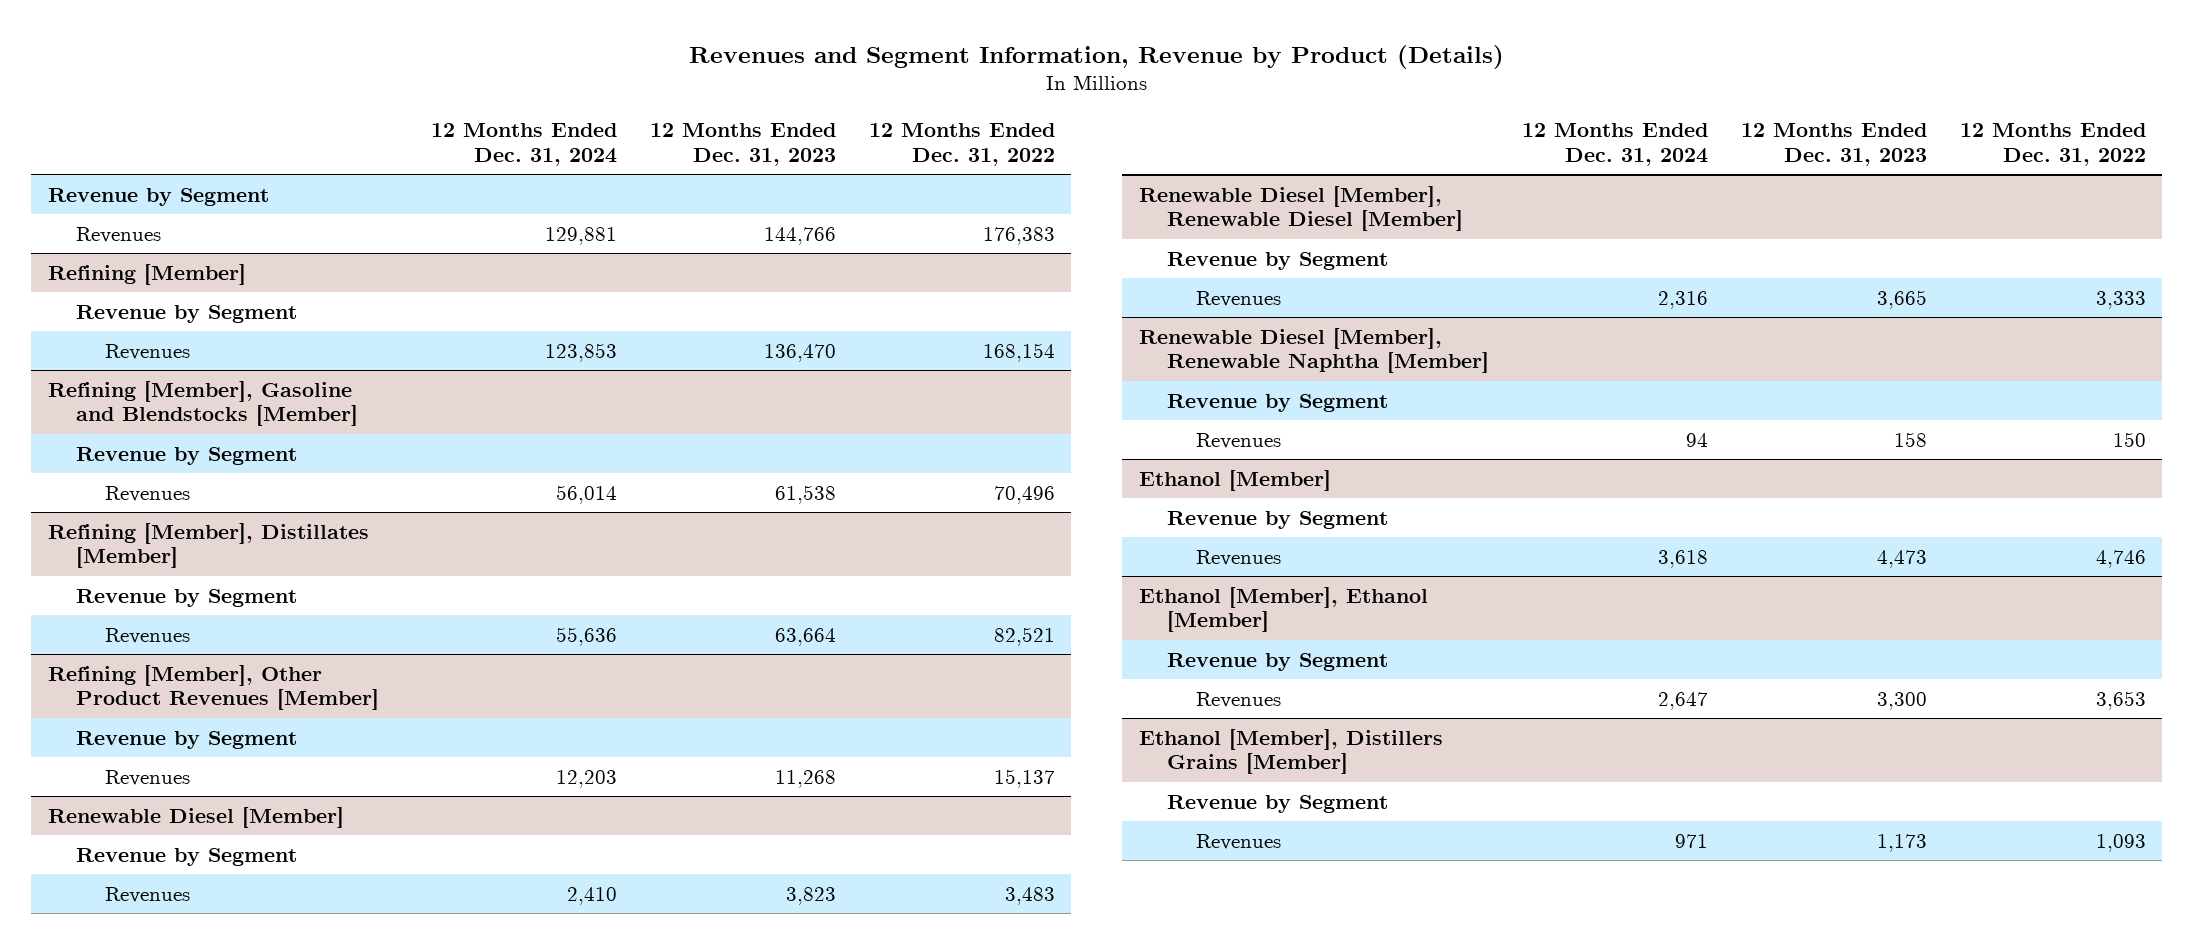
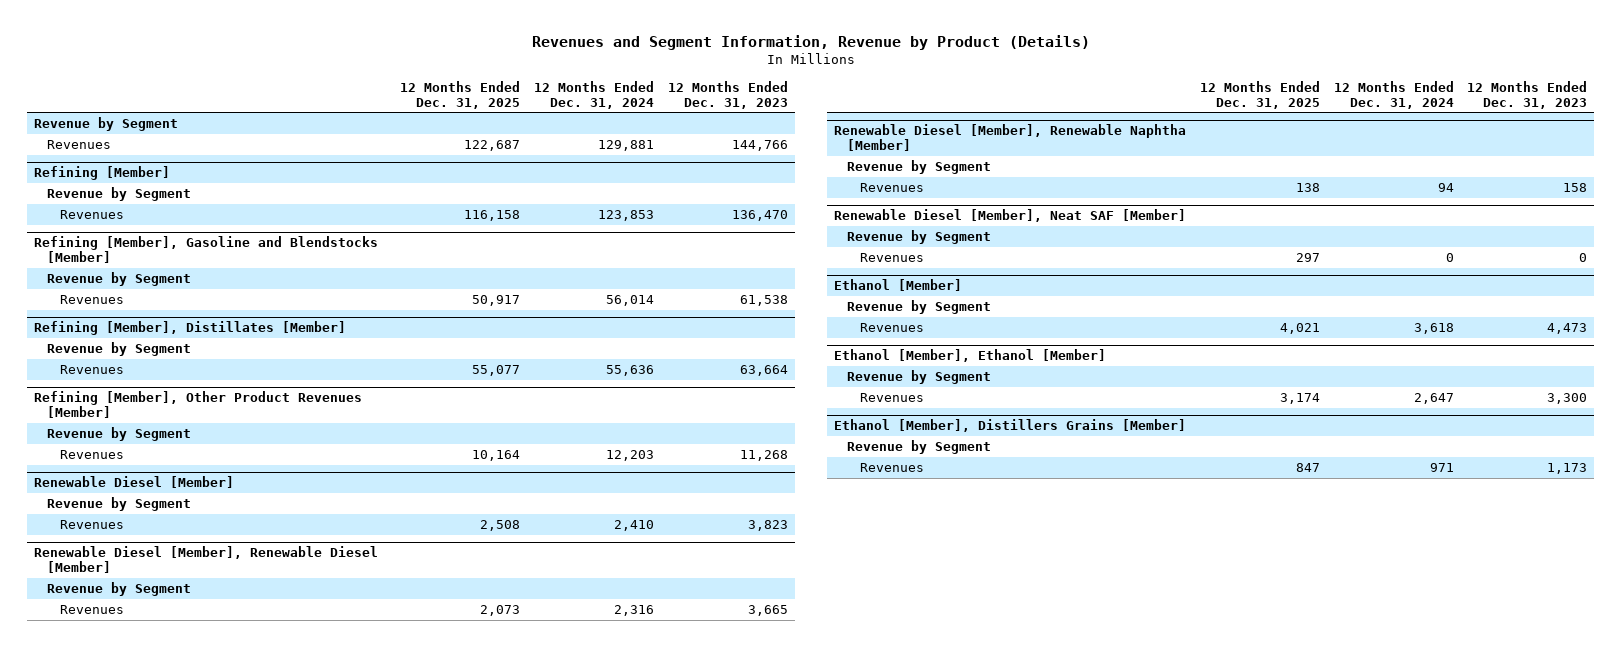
- | 12 Months Ended Dec. 31, 2024 | 12 Months Ended Dec. 31, 2023 | 12 Months Ended Dec. 31, 2022
+ | 12 Months Ended Dec. 31, 2025 | 12 Months Ended Dec. 31, 2024 | 12 Months Ended Dec. 31, 2023
+ Renewable Diesel [Member], Neat SAF [Member]
+ Revenue by Segment
+ Revenues | 297 | 0 | 0

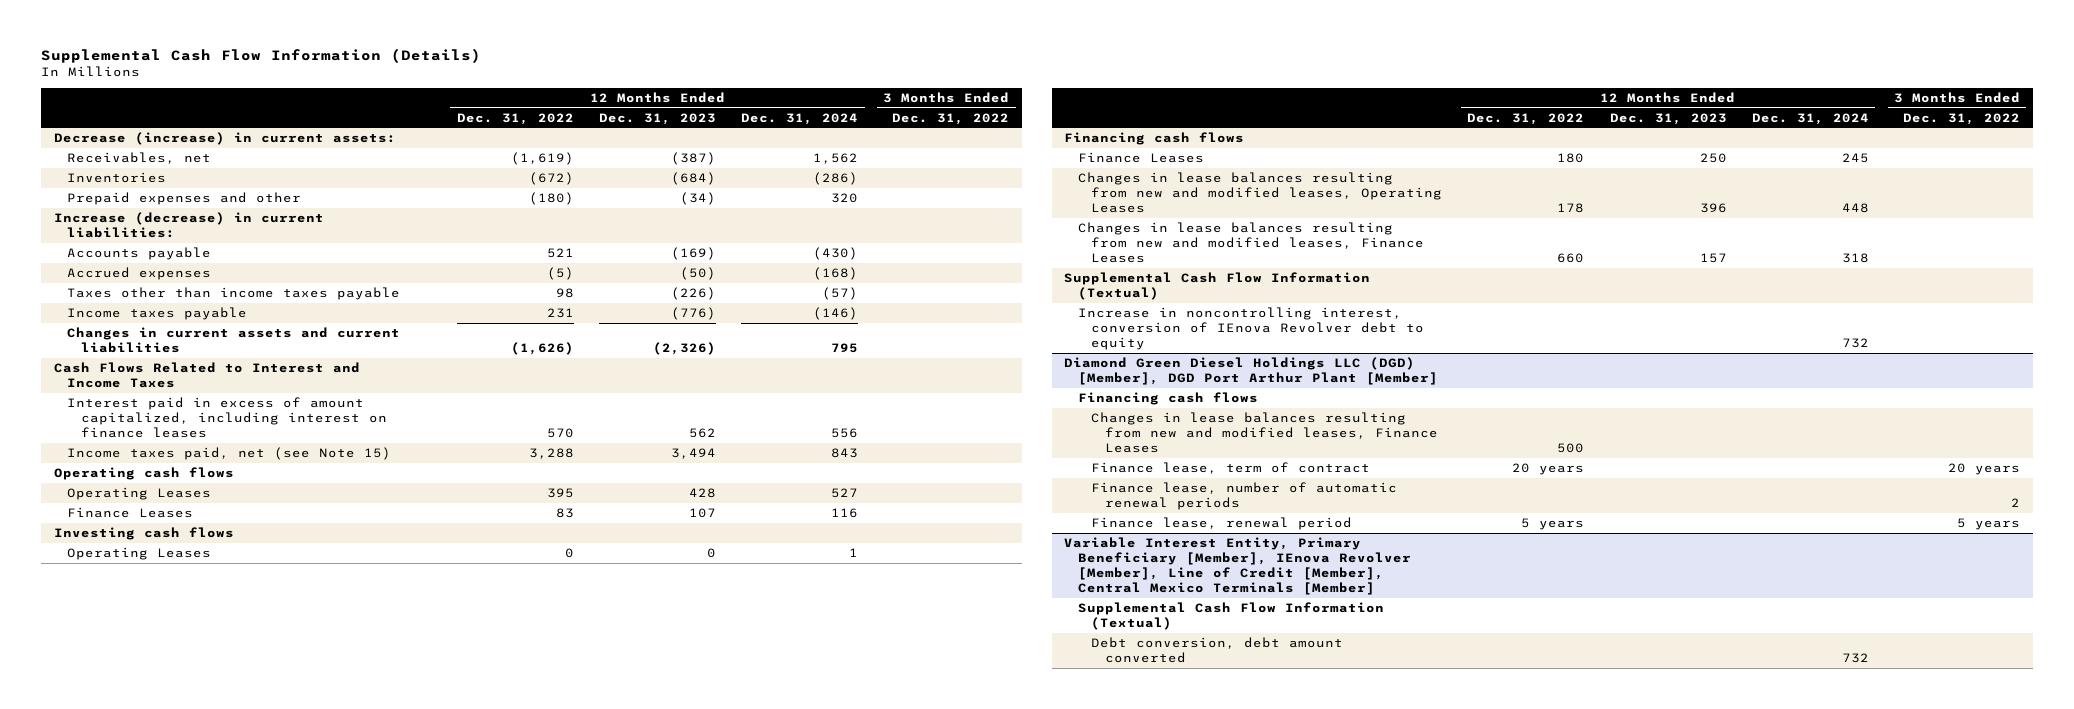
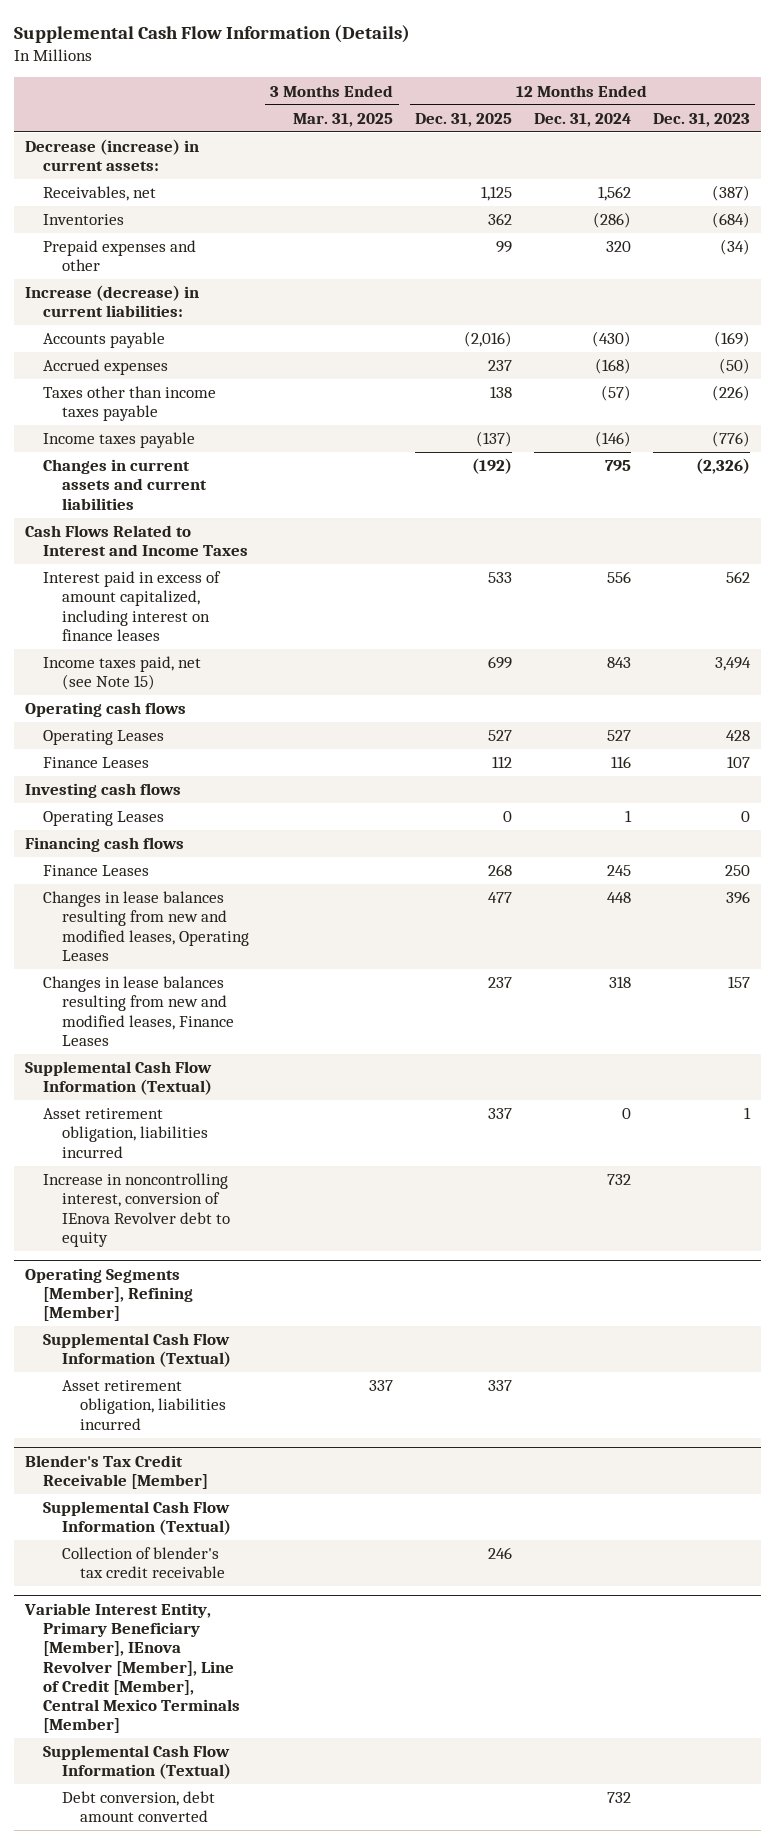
- | 12 Months Ended Dec. 31, 2022 | 12 Months Ended Dec. 31, 2023 | 12 Months Ended Dec. 31, 2024 | 3 Months Ended Dec. 31, 2022
+ | 3 Months Ended Mar. 31, 2025 | 12 Months Ended Dec. 31, 2025 | 12 Months Ended Dec. 31, 2024 | 12 Months Ended Dec. 31, 2023
+ Asset retirement obligation, liabilities incurred | | 337 | 0 | 1
- Diamond Green Diesel Holdings LLC (DGD) [Member], DGD Port Arthur Plant [Member]
- Financing cash flows
- Changes in lease balances resulting from new and modified leases, Finance Leases | 500 | | |
- Finance lease, term of contract | 20 years | | | 20 years
- Finance lease, number of automatic renewal periods | | | | 2
- Finance lease, renewal period | 5 years | | | 5 years
+ Operating Segments [Member], Refining [Member]
+ Supplemental Cash Flow Information (Textual)
+ Asset retirement obligation, liabilities incurred | 337 | 337 | |
+ Blender's Tax Credit Receivable [Member]
+ Supplemental Cash Flow Information (Textual)
+ Collection of blender's tax credit receivable | | 246 | |

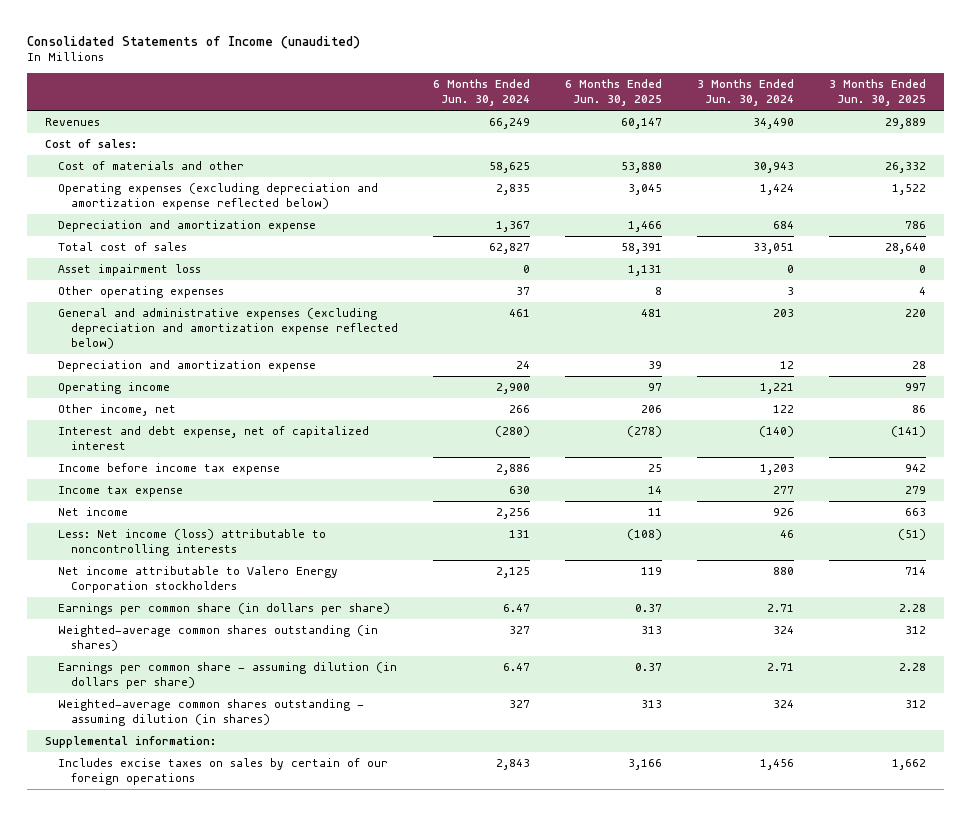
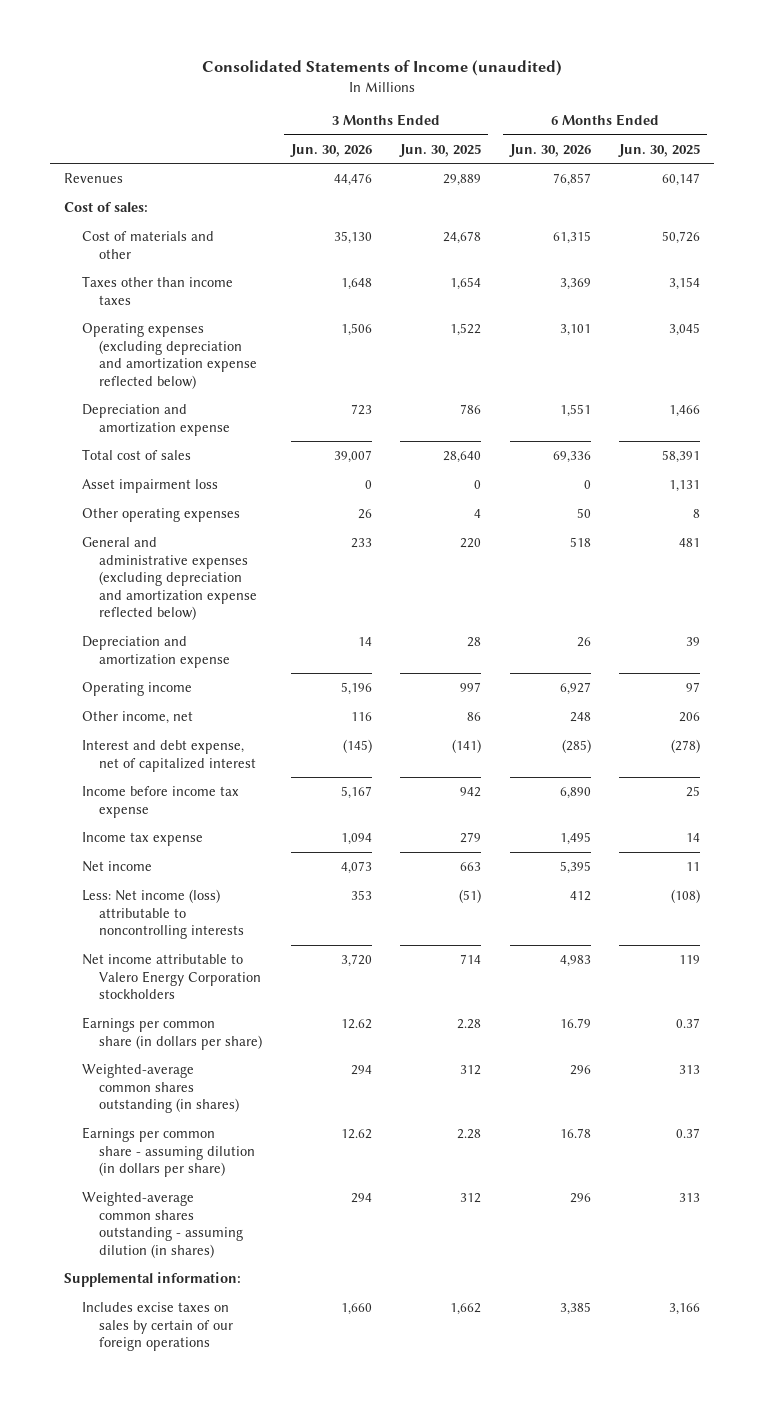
- | 6 Months Ended Jun. 30, 2024 | 6 Months Ended Jun. 30, 2025 | 3 Months Ended Jun. 30, 2024 | 3 Months Ended Jun. 30, 2025
+ | 3 Months Ended Jun. 30, 2026 | 3 Months Ended Jun. 30, 2025 | 6 Months Ended Jun. 30, 2026 | 6 Months Ended Jun. 30, 2025
- Cost of materials and other | 58,625 | 53,880 | 30,943 | 26,332
+ Cost of materials and other | 35,130 | 24,678 | 61,315 | 50,726
+ Taxes other than income taxes | 1,648 | 1,654 | 3,369 | 3,154

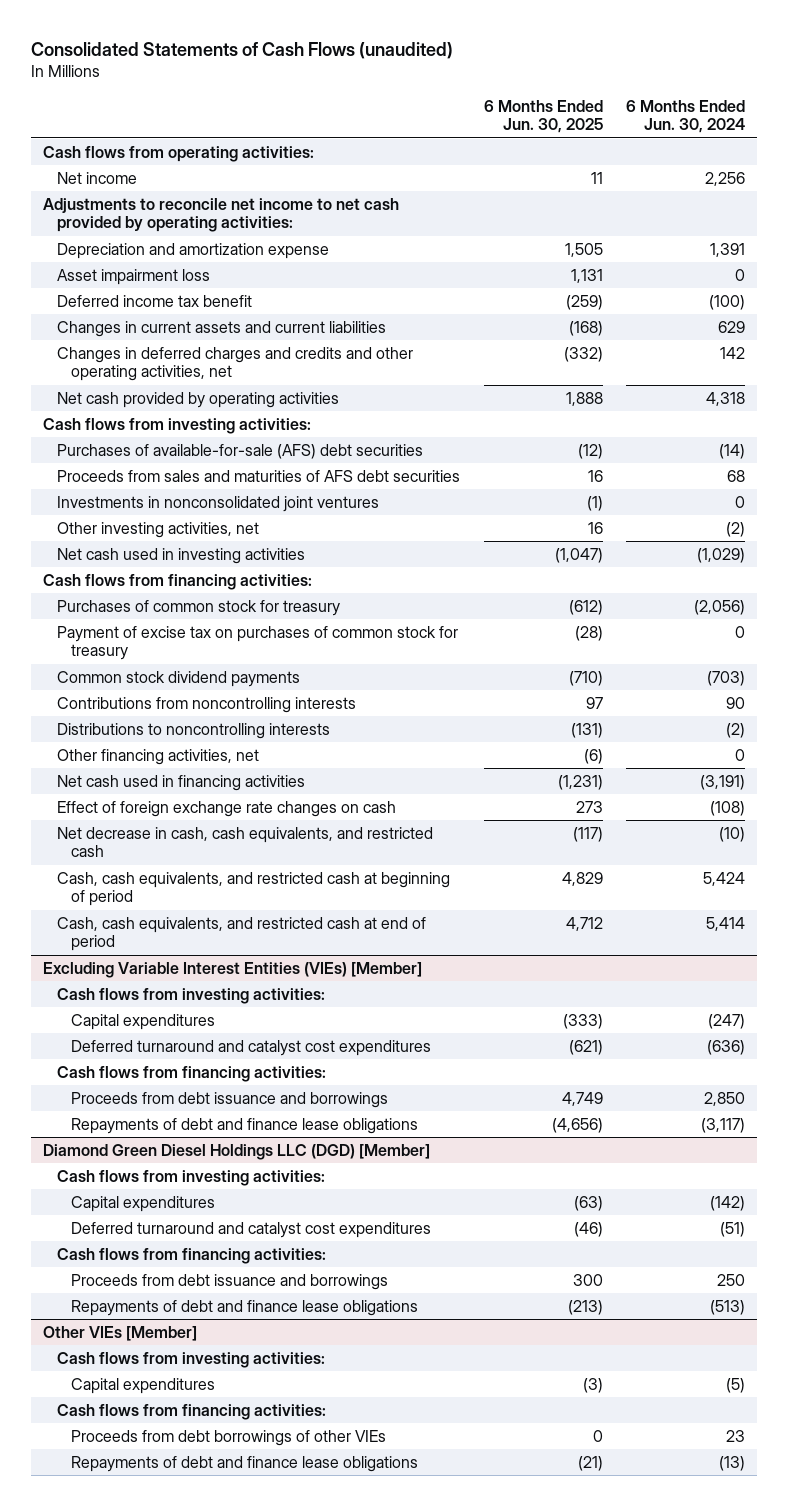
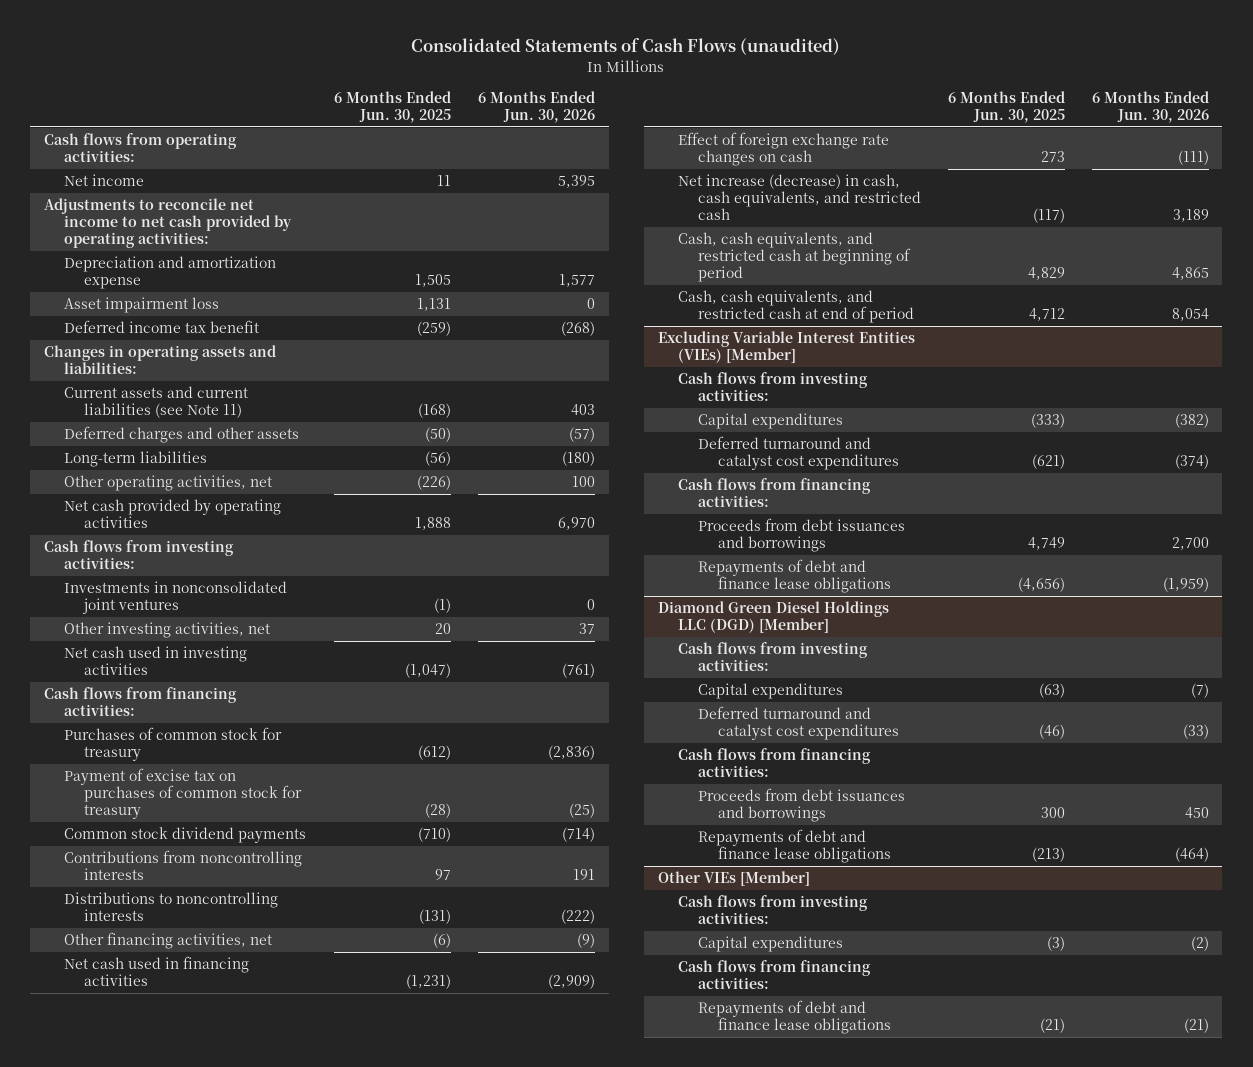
- | 6 Months Ended Jun. 30, 2025 | 6 Months Ended Jun. 30, 2024
+ | 6 Months Ended Jun. 30, 2025 | 6 Months Ended Jun. 30, 2026
- Changes in current assets and current liabilities | (168) | 629
- Changes in deferred charges and credits and other operating activities, net | (332) | 142
+ Changes in operating assets and liabilities:
+ Current assets and current liabilities (see Note 11) | (168) | 403
+ Deferred charges and other assets | (50) | (57)
+ Long-term liabilities | (56) | (180)
+ Other operating activities, net | (226) | 100
- Purchases of available-for-sale (AFS) debt securities | (12) | (14)
- Proceeds from sales and maturities of AFS debt securities | 16 | 68
- Other investing activities, net | 16 | (2)
+ Other investing activities, net | 20 | 37
- Net decrease in cash, cash equivalents, and restricted cash | (117) | (10)
+ Net increase (decrease) in cash, cash equivalents, and restricted cash | (117) | 3,189
@ Excluding Variable Interest Entities (VIEs) [Member]
- Proceeds from debt issuance and borrowings | 4,749 | 2,850
+ Proceeds from debt issuances and borrowings | 4,749 | 2,700
@ Diamond Green Diesel Holdings LLC (DGD) [Member]
- Proceeds from debt issuance and borrowings | 300 | 250
+ Proceeds from debt issuances and borrowings | 300 | 450
@ Other VIEs [Member]
- Proceeds from debt borrowings of other VIEs | 0 | 23

